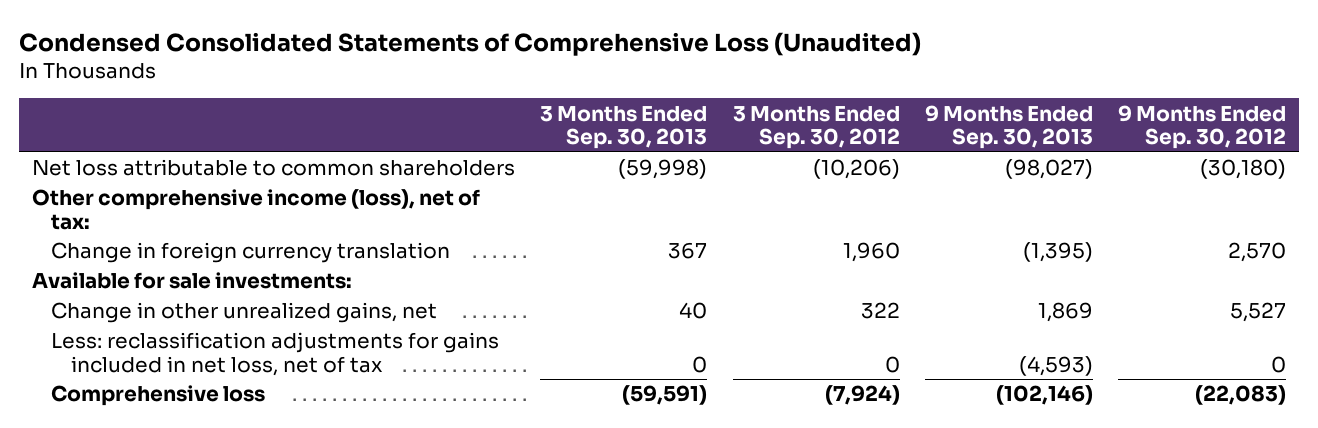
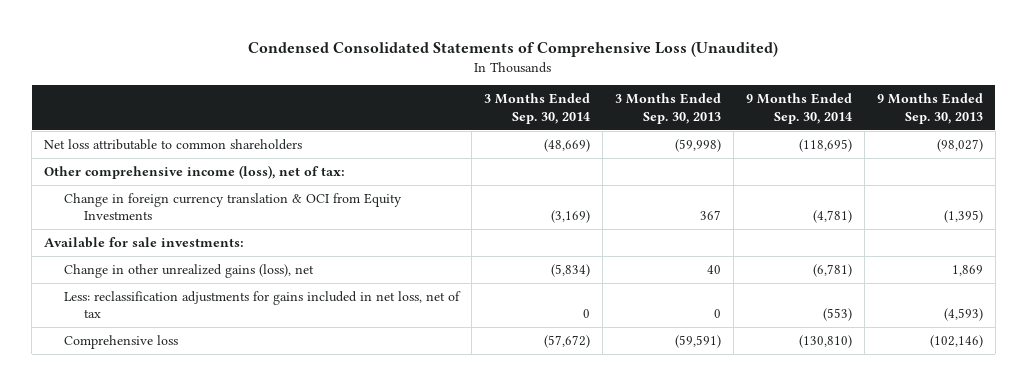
- | 3 Months Ended Sep. 30, 2013 | 3 Months Ended Sep. 30, 2012 | 9 Months Ended Sep. 30, 2013 | 9 Months Ended Sep. 30, 2012
+ | 3 Months Ended Sep. 30, 2014 | 3 Months Ended Sep. 30, 2013 | 9 Months Ended Sep. 30, 2014 | 9 Months Ended Sep. 30, 2013
- Change in foreign currency translation | 367 | 1,960 | (1,395) | 2,570
+ Change in foreign currency translation & OCI from Equity Investments | (3,169) | 367 | (4,781) | (1,395)
- Change in other unrealized gains, net | 40 | 322 | 1,869 | 5,527
+ Change in other unrealized gains (loss), net | (5,834) | 40 | (6,781) | 1,869

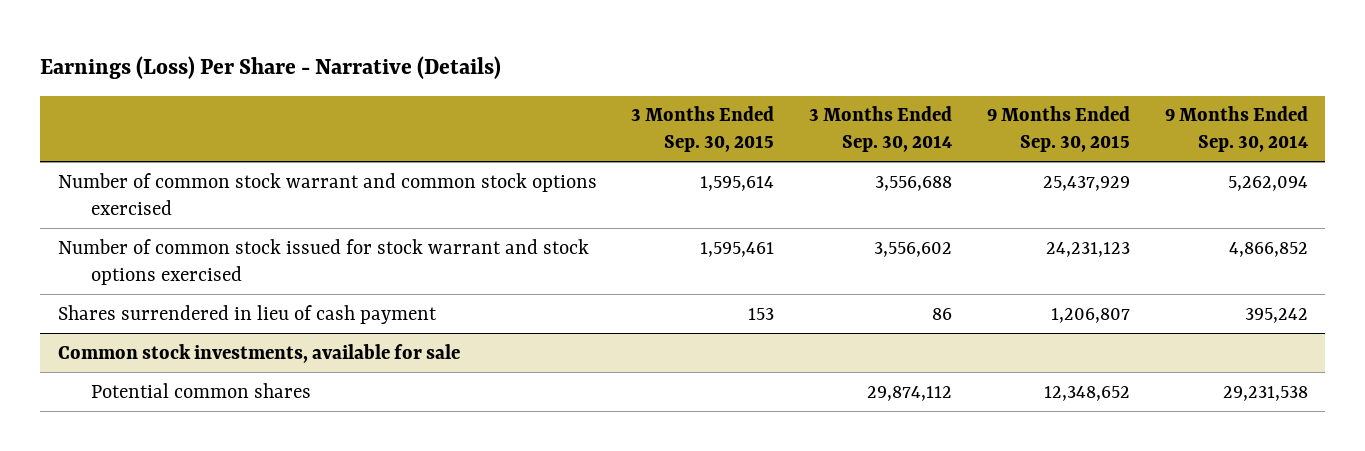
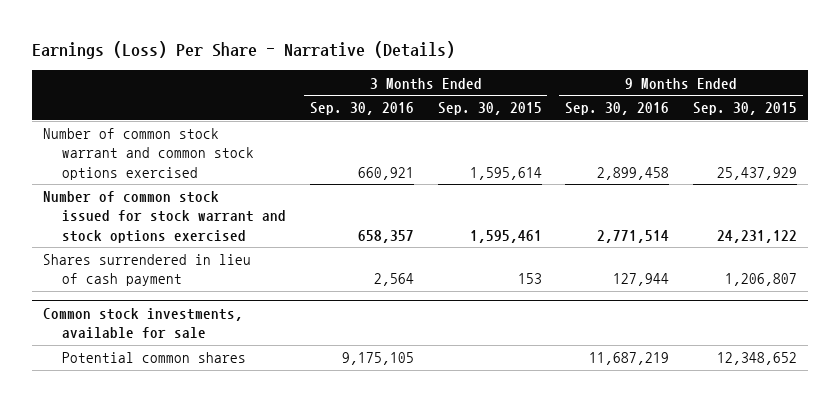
- | 3 Months Ended Sep. 30, 2015 | 3 Months Ended Sep. 30, 2014 | 9 Months Ended Sep. 30, 2015 | 9 Months Ended Sep. 30, 2014
+ | 3 Months Ended Sep. 30, 2016 | 3 Months Ended Sep. 30, 2015 | 9 Months Ended Sep. 30, 2016 | 9 Months Ended Sep. 30, 2015
- Number of common stock issued for stock warrant and stock options exercised | 1,595,461 | 3,556,602 | 24,231,123 | 4,866,852
+ Number of common stock issued for stock warrant and stock options exercised | 658,357 | 1,595,461 | 2,771,514 | 24,231,122

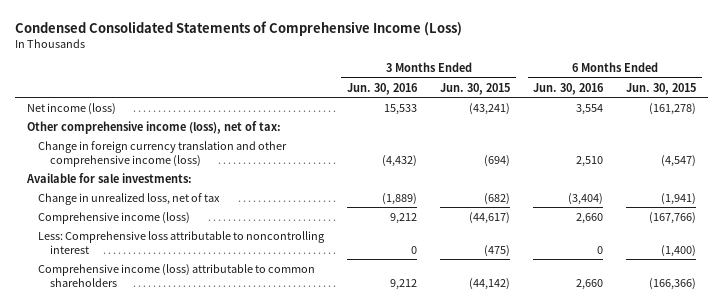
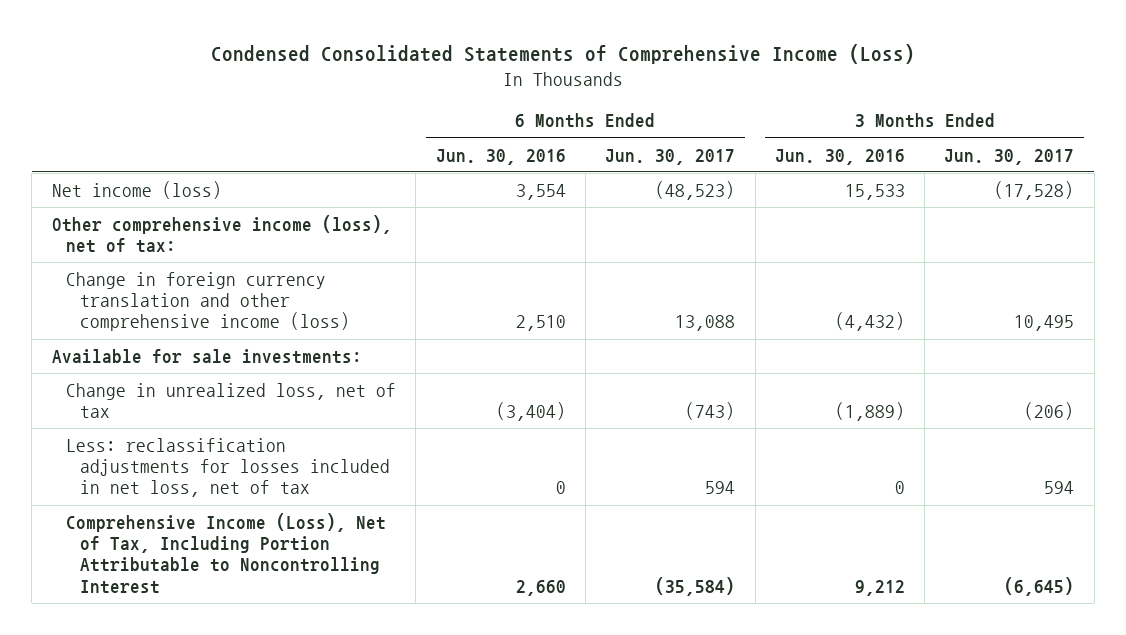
- | 3 Months Ended Jun. 30, 2016 | 3 Months Ended Jun. 30, 2015 | 6 Months Ended Jun. 30, 2016 | 6 Months Ended Jun. 30, 2015
+ | 6 Months Ended Jun. 30, 2016 | 6 Months Ended Jun. 30, 2017 | 3 Months Ended Jun. 30, 2016 | 3 Months Ended Jun. 30, 2017
- Comprehensive income (loss) | 9,212 | (44,617) | 2,660 | (167,766)
- Less: Comprehensive loss attributable to noncontrolling interest | 0 | (475) | 0 | (1,400)
- Comprehensive income (loss) attributable to common shareholders | 9,212 | (44,142) | 2,660 | (166,366)
+ Less: reclassification adjustments for losses included in net loss, net of tax | 0 | 594 | 0 | 594
+ Comprehensive Income (Loss), Net of Tax, Including Portion Attributable to Noncontrolling Interest | 2,660 | (35,584) | 9,212 | (6,645)

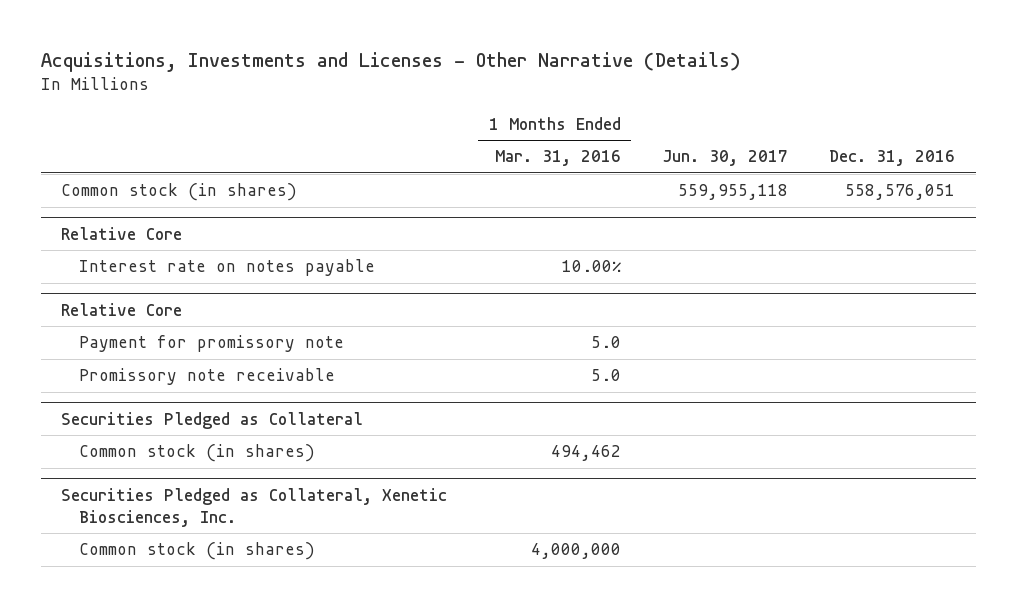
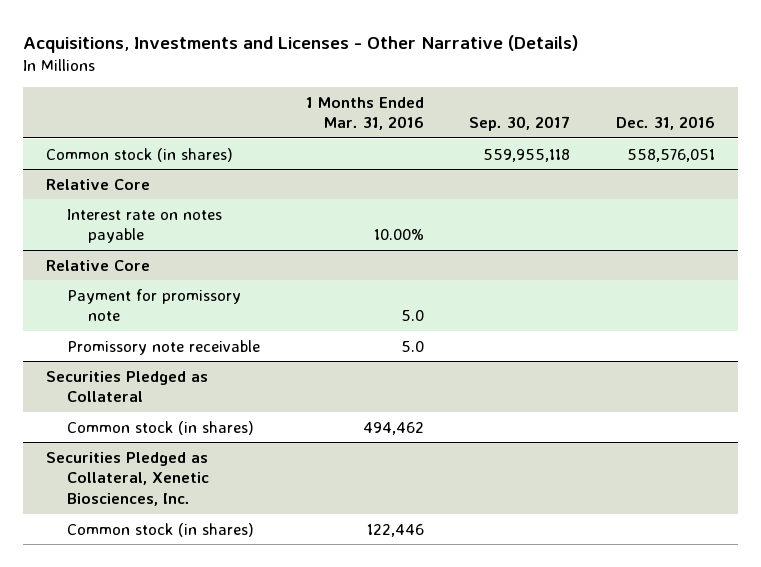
- | 1 Months Ended Mar. 31, 2016 | Jun. 30, 2017 | Dec. 31, 2016
+ | 1 Months Ended Mar. 31, 2016 | Sep. 30, 2017 | Dec. 31, 2016
@ Securities Pledged as Collateral, Xenetic Biosciences, Inc.
- Common stock (in shares) | 4,000,000 | |
+ Common stock (in shares) | 122,446 | |

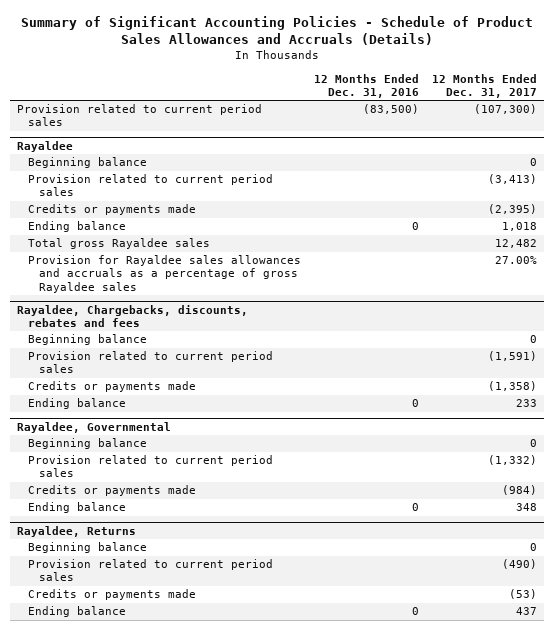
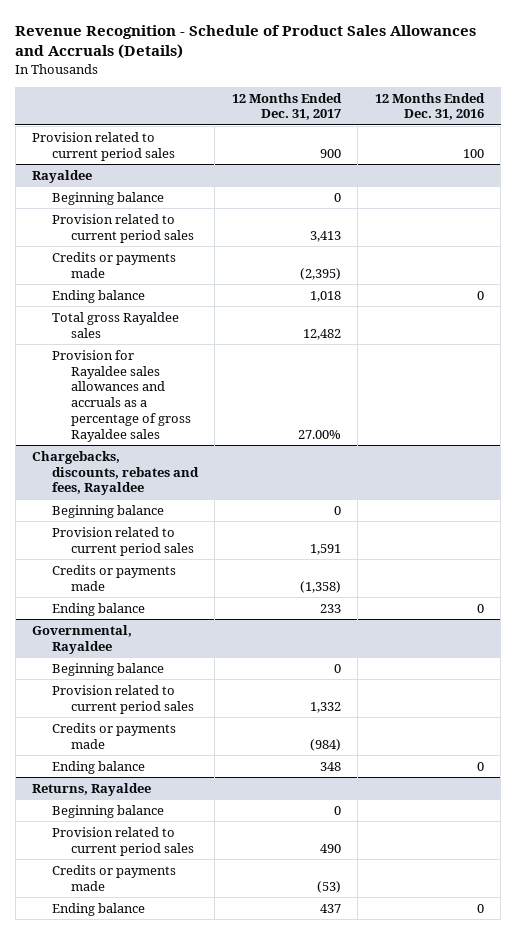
- Summary of Significant Accounting Policies - Schedule of Product Sales Allowances and Accruals (Details)
+ Revenue Recognition - Schedule of Product Sales Allowances and Accruals (Details)
- | 12 Months Ended Dec. 31, 2016 | 12 Months Ended Dec. 31, 2017
+ | 12 Months Ended Dec. 31, 2017 | 12 Months Ended Dec. 31, 2016
- Provision related to current period sales | (83,500) | (107,300)
+ Provision related to current period sales | 900 | 100
@ Rayaldee
- Provision related to current period sales | | (3,413)
+ Provision related to current period sales | 3,413 |
- Rayaldee, Chargebacks, discounts, rebates and fees
+ Chargebacks, discounts, rebates and fees, Rayaldee
- Provision related to current period sales | | (1,591)
+ Provision related to current period sales | 1,591 |
- Rayaldee, Governmental
+ Governmental, Rayaldee
- Provision related to current period sales | | (1,332)
+ Provision related to current period sales | 1,332 |
- Rayaldee, Returns
+ Returns, Rayaldee
- Provision related to current period sales | | (490)
+ Provision related to current period sales | 490 |

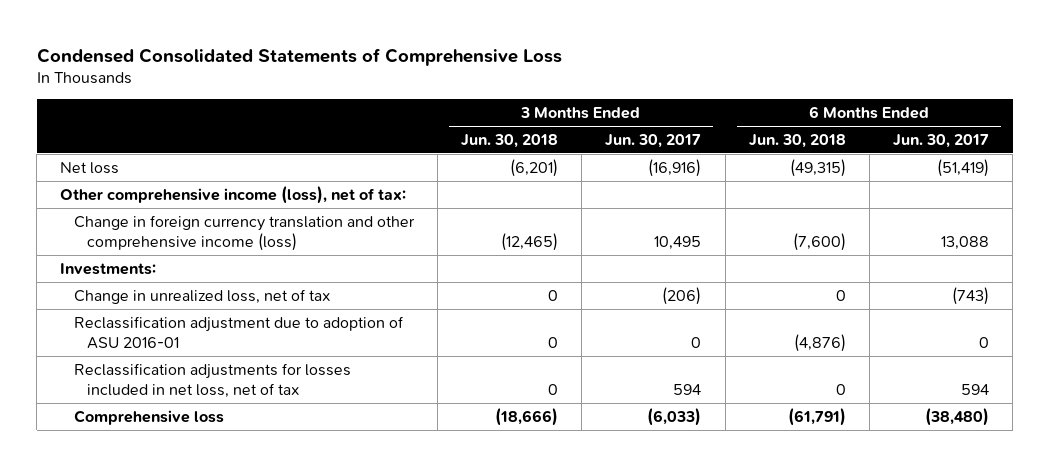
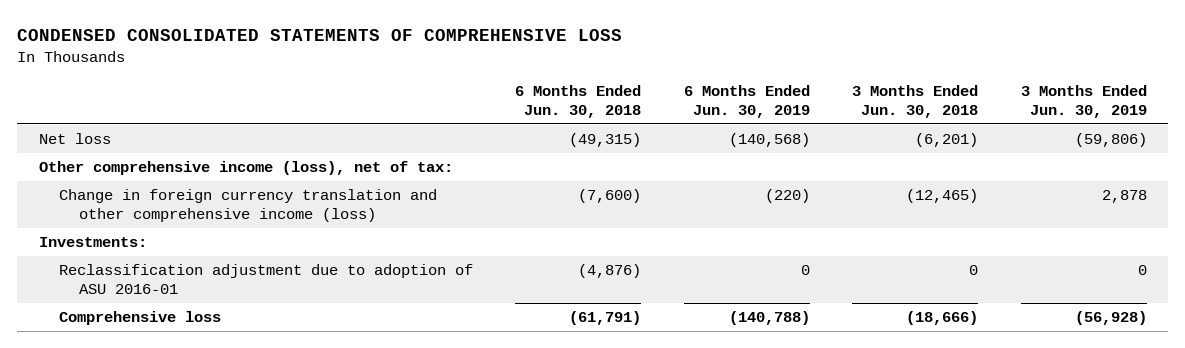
- Condensed Consolidated Statements of Comprehensive Loss
+ CONDENSED CONSOLIDATED STATEMENTS OF COMPREHENSIVE LOSS
- | 3 Months Ended Jun. 30, 2018 | 3 Months Ended Jun. 30, 2017 | 6 Months Ended Jun. 30, 2018 | 6 Months Ended Jun. 30, 2017
+ | 6 Months Ended Jun. 30, 2018 | 6 Months Ended Jun. 30, 2019 | 3 Months Ended Jun. 30, 2018 | 3 Months Ended Jun. 30, 2019
- Change in unrealized loss, net of tax | 0 | (206) | 0 | (743)
- Reclassification adjustments for losses included in net loss, net of tax | 0 | 594 | 0 | 594

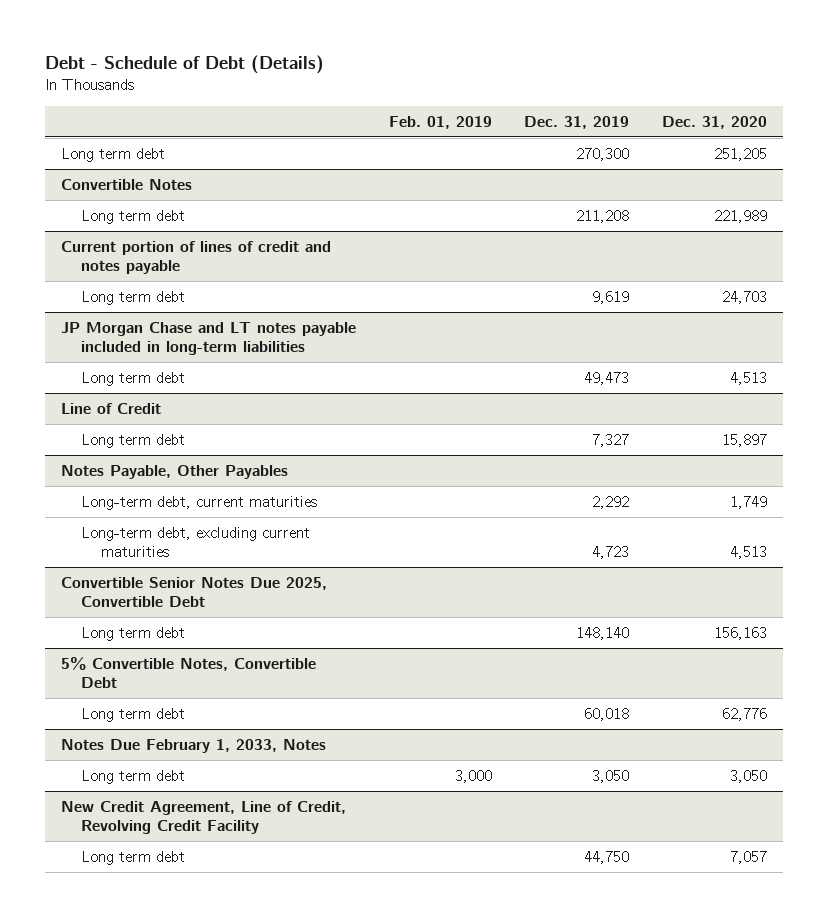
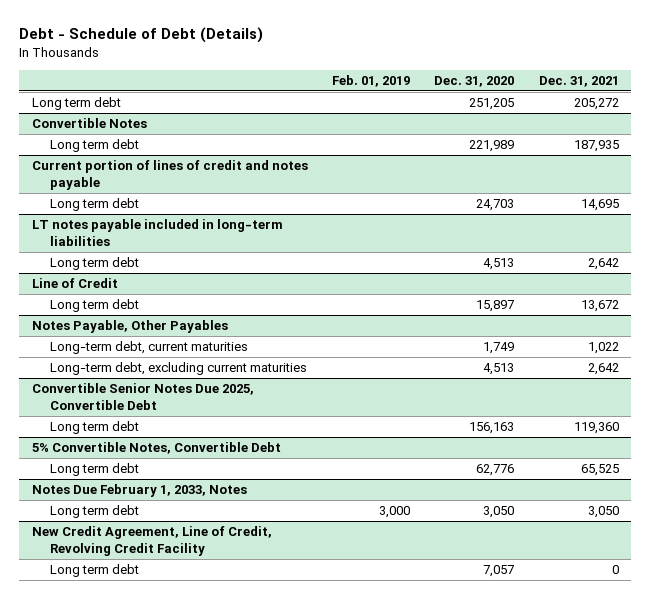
- | Feb. 01, 2019 | Dec. 31, 2019 | Dec. 31, 2020
+ | Feb. 01, 2019 | Dec. 31, 2020 | Dec. 31, 2021
- JP Morgan Chase and LT notes payable included in long-term liabilities
+ LT notes payable included in long-term liabilities

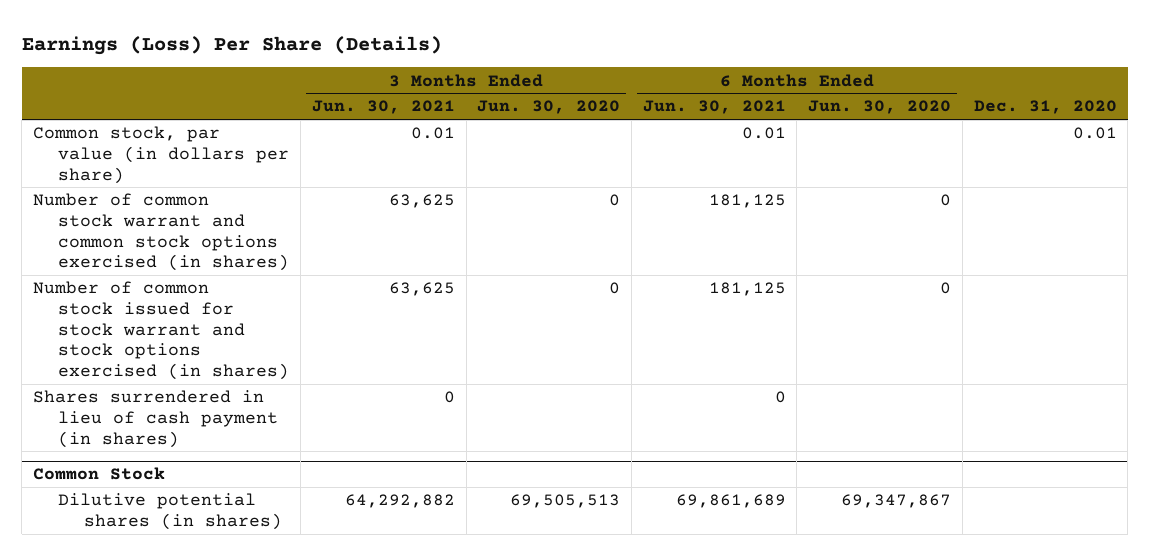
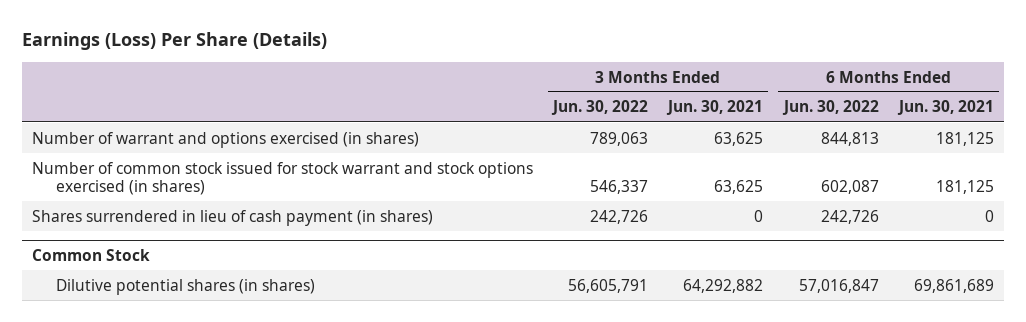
- | 3 Months Ended Jun. 30, 2021 | 3 Months Ended Jun. 30, 2020 | 6 Months Ended Jun. 30, 2021 | 6 Months Ended Jun. 30, 2020 | Dec. 31, 2020
+ | 3 Months Ended Jun. 30, 2022 | 3 Months Ended Jun. 30, 2021 | 6 Months Ended Jun. 30, 2022 | 6 Months Ended Jun. 30, 2021
- Common stock, par value (in dollars per share) | 0.01 | | 0.01 | | 0.01
- Number of common stock warrant and common stock options exercised (in shares) | 63,625 | 0 | 181,125 | 0 |
+ Number of warrant and options exercised (in shares) | 789,063 | 63,625 | 844,813 | 181,125

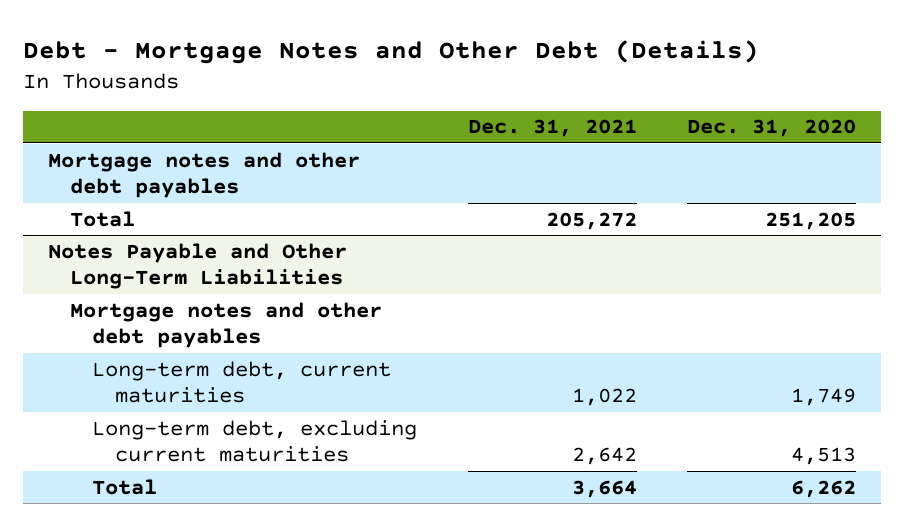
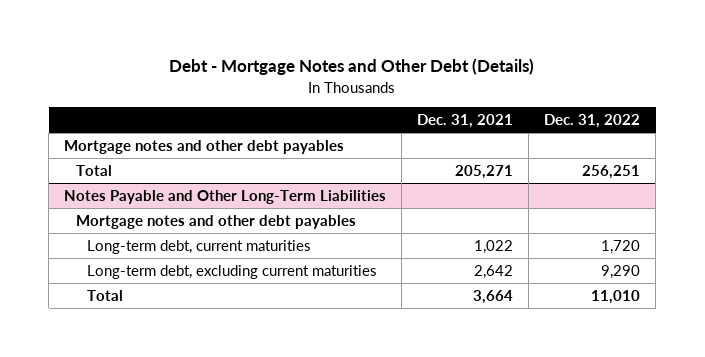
- | Dec. 31, 2021 | Dec. 31, 2020
+ | Dec. 31, 2021 | Dec. 31, 2022
- Total | 205,272 | 251,205
+ Total | 205,271 | 256,251

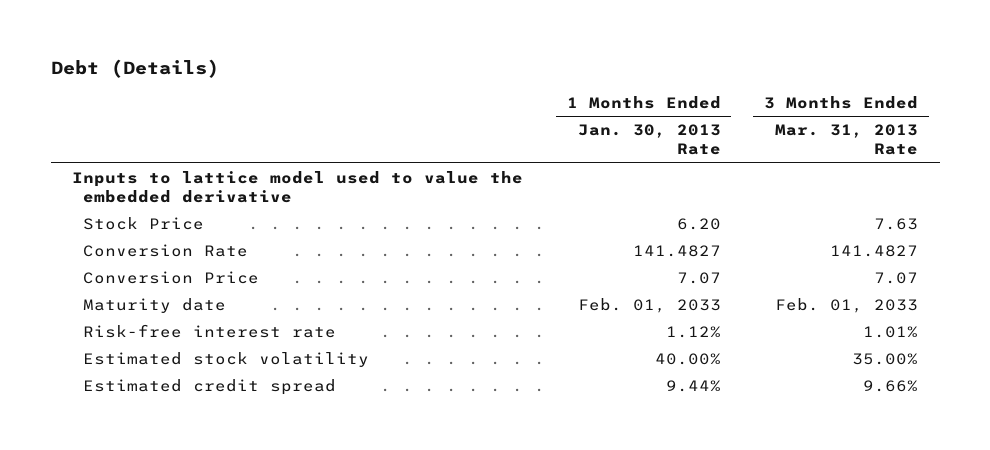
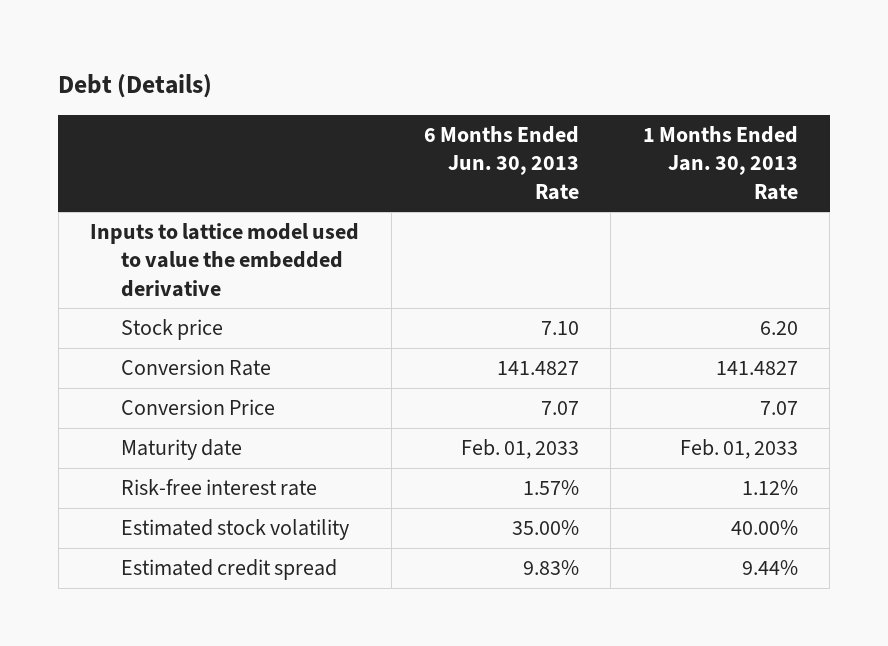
- | 1 Months Ended Jan. 30, 2013 Rate | 3 Months Ended Mar. 31, 2013 Rate
+ | 6 Months Ended Jun. 30, 2013 Rate | 1 Months Ended Jan. 30, 2013 Rate
- Stock Price | 6.20 | 7.63
+ Stock price | 7.10 | 6.20

